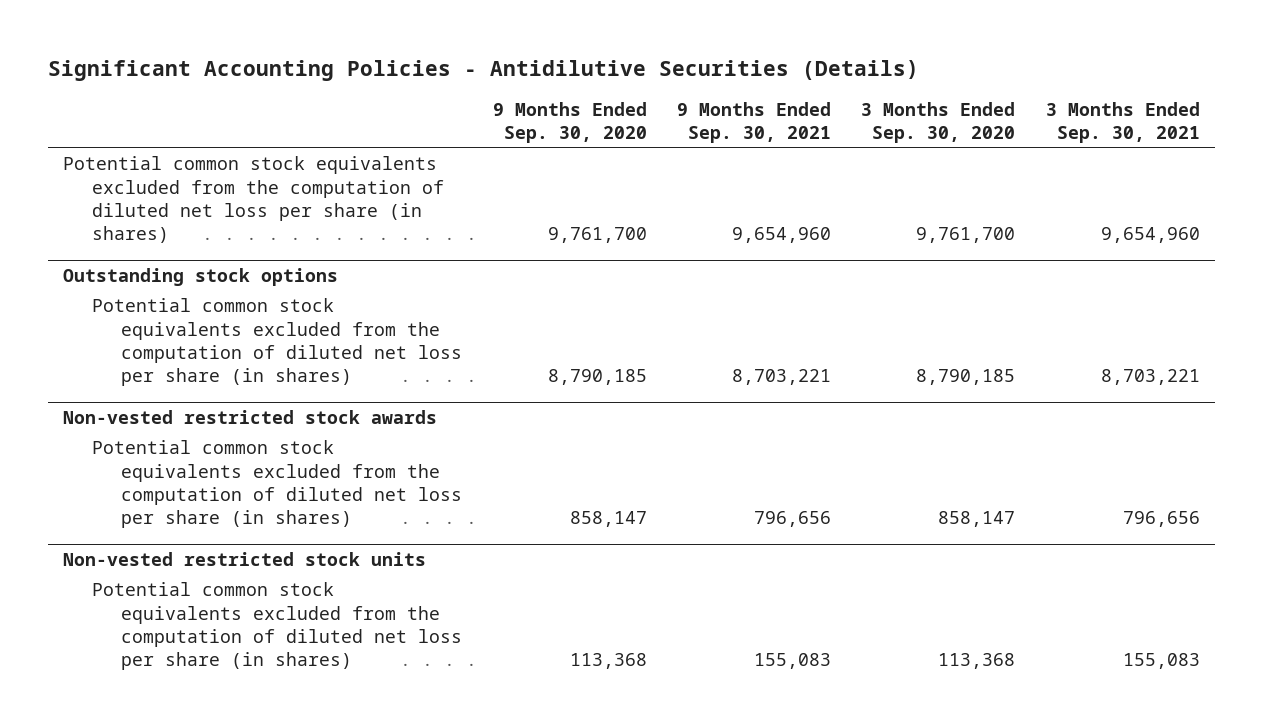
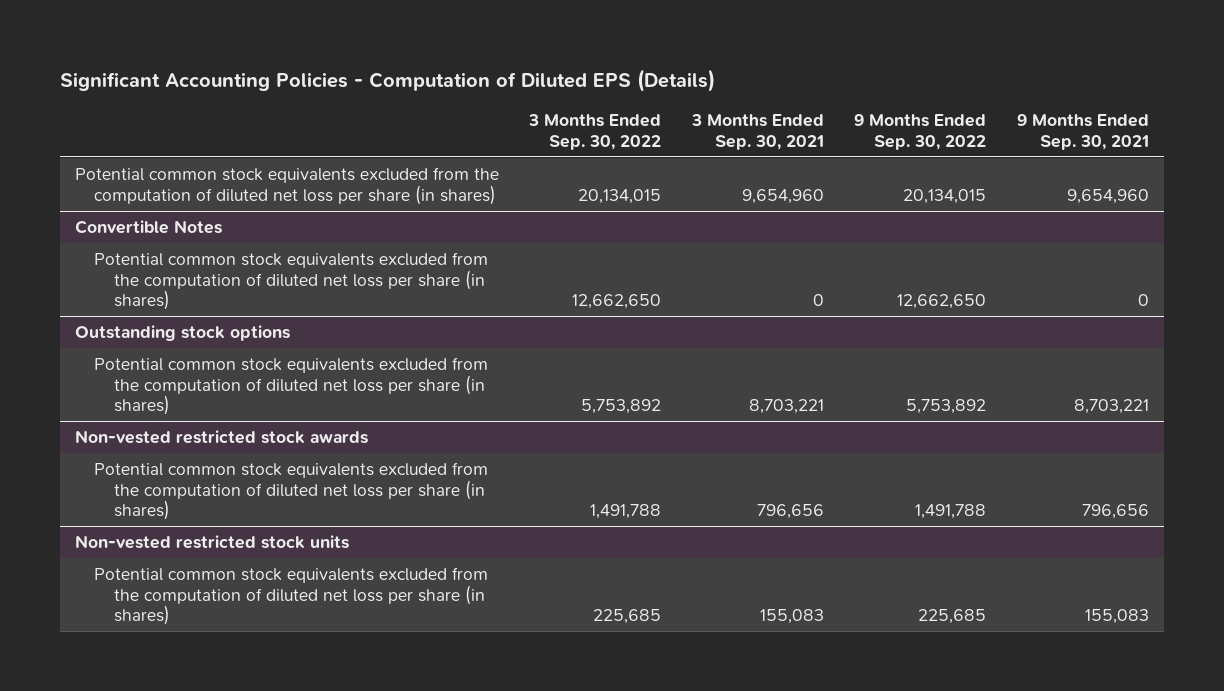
- Significant Accounting Policies - Antidilutive Securities (Details)
+ Significant Accounting Policies - Computation of Diluted EPS (Details)
- | 9 Months Ended Sep. 30, 2020 | 9 Months Ended Sep. 30, 2021 | 3 Months Ended Sep. 30, 2020 | 3 Months Ended Sep. 30, 2021
+ | 3 Months Ended Sep. 30, 2022 | 3 Months Ended Sep. 30, 2021 | 9 Months Ended Sep. 30, 2022 | 9 Months Ended Sep. 30, 2021
+ Convertible Notes
+ Potential common stock equivalents excluded from the computation of diluted net loss per share (in shares) | 12,662,650 | 0 | 12,662,650 | 0

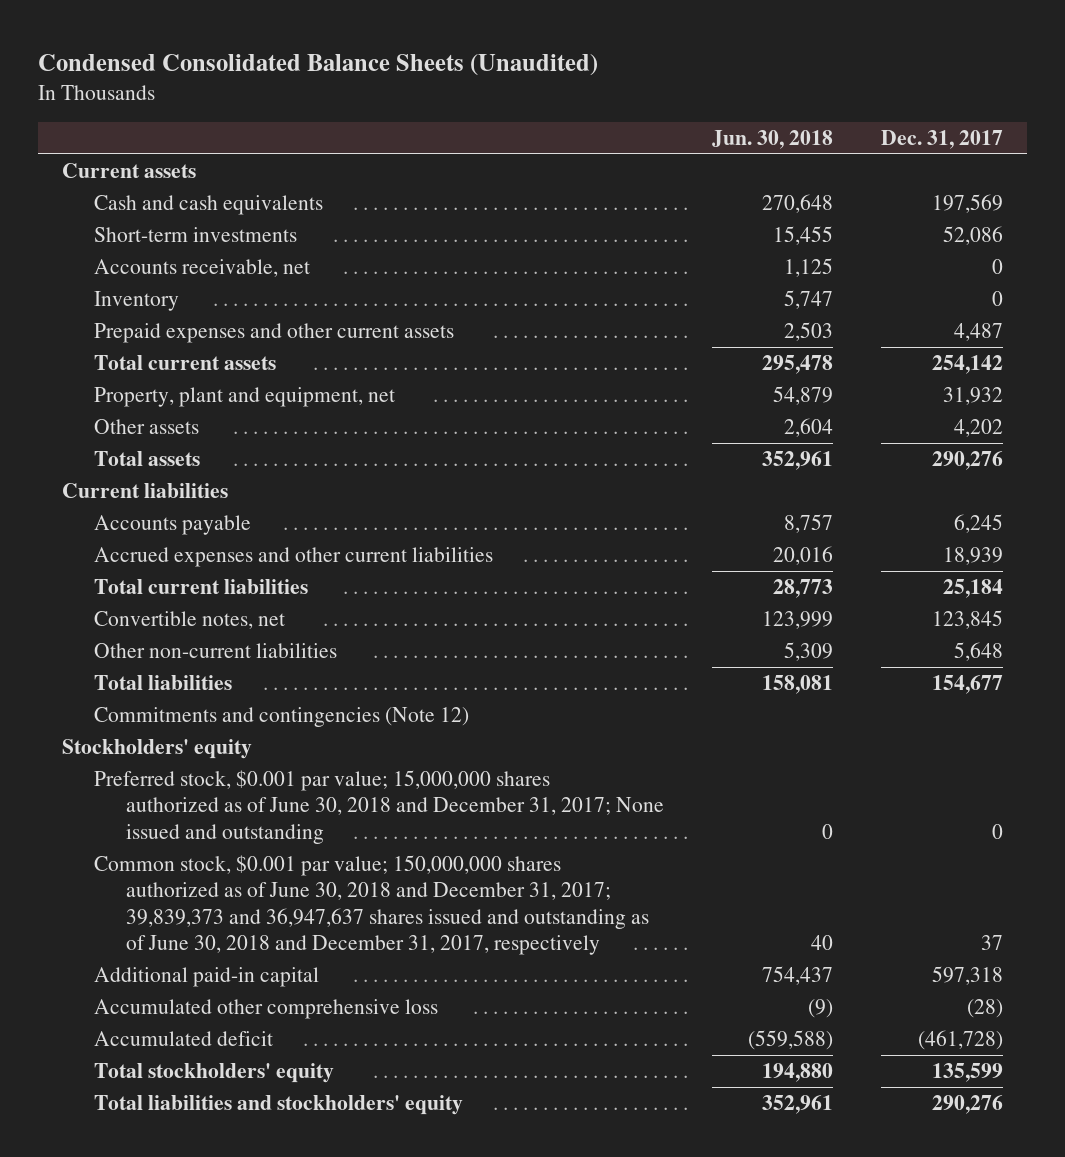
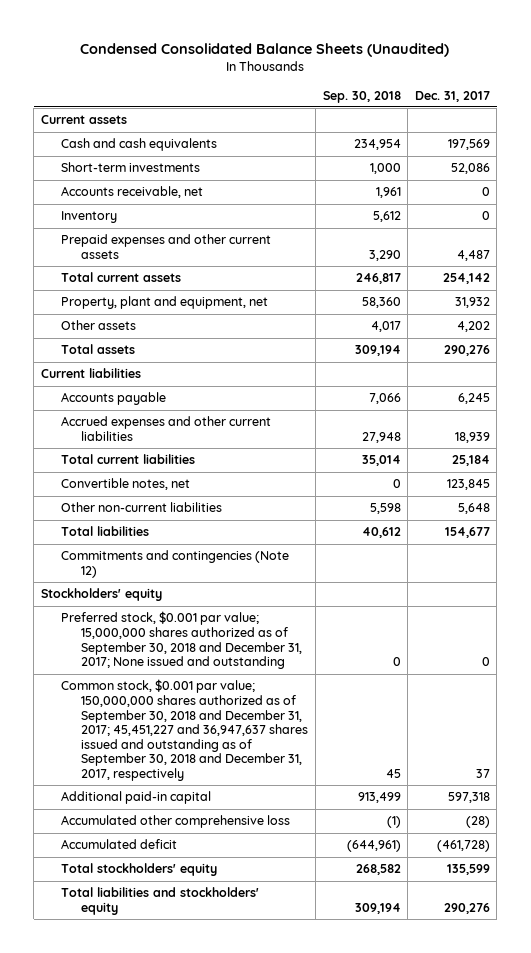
- | Jun. 30, 2018 | Dec. 31, 2017
+ | Sep. 30, 2018 | Dec. 31, 2017
- Preferred stock, $0.001 par value; 15,000,000 shares authorized as of June 30, 2018 and December 31, 2017; None issued and outstanding | 0 | 0
- Common stock, $0.001 par value; 150,000,000 shares authorized as of June 30, 2018 and December 31, 2017; 39,839,373 and 36,947,637 shares issued and outstanding as of June 30, 2018 and December 31, 2017, respectively | 40 | 37
+ Preferred stock, $0.001 par value; 15,000,000 shares authorized as of September 30, 2018 and December 31, 2017; None issued and outstanding | 0 | 0
+ Common stock, $0.001 par value; 150,000,000 shares authorized as of September 30, 2018 and December 31, 2017; 45,451,227 and 36,947,637 shares issued and outstanding as of September 30, 2018 and December 31, 2017, respectively | 45 | 37

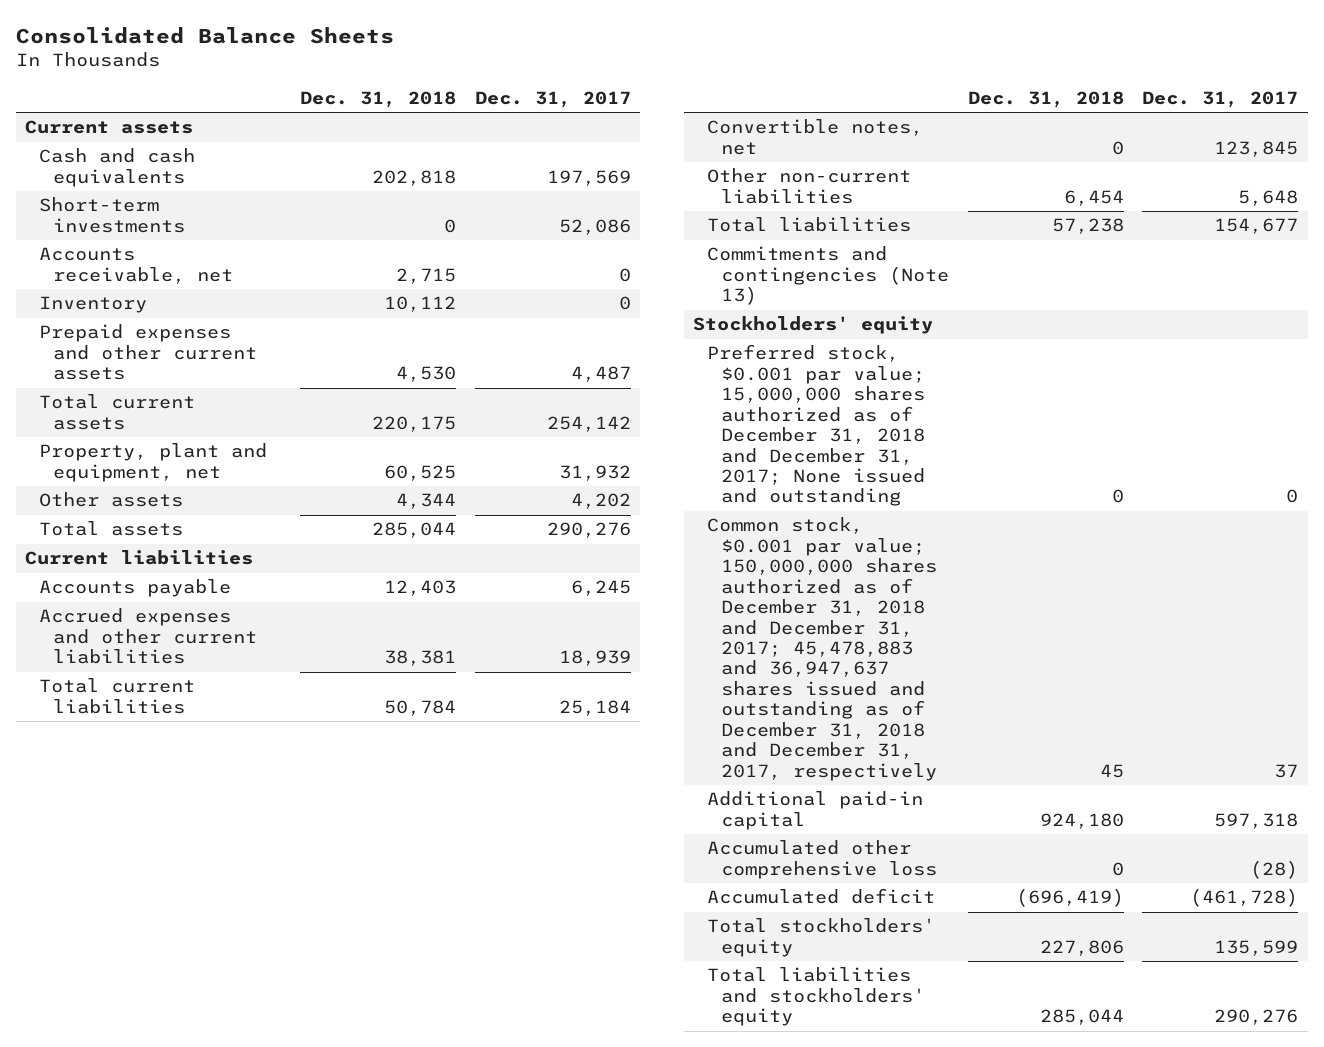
- Condensed Consolidated Balance Sheets (Unaudited)
+ Consolidated Balance Sheets
- | Sep. 30, 2018 | Dec. 31, 2017
+ | Dec. 31, 2018 | Dec. 31, 2017
- Commitments and contingencies (Note 12)
+ Commitments and contingencies (Note 13)
- Preferred stock, $0.001 par value; 15,000,000 shares authorized as of September 30, 2018 and December 31, 2017; None issued and outstanding | 0 | 0
- Common stock, $0.001 par value; 150,000,000 shares authorized as of September 30, 2018 and December 31, 2017; 45,451,227 and 36,947,637 shares issued and outstanding as of September 30, 2018 and December 31, 2017, respectively | 45 | 37
+ Preferred stock, $0.001 par value; 15,000,000 shares authorized as of December 31, 2018 and December 31, 2017; None issued and outstanding | 0 | 0
+ Common stock, $0.001 par value; 150,000,000 shares authorized as of December 31, 2018 and December 31, 2017; 45,478,883 and 36,947,637 shares issued and outstanding as of December 31, 2018 and December 31, 2017, respectively | 45 | 37

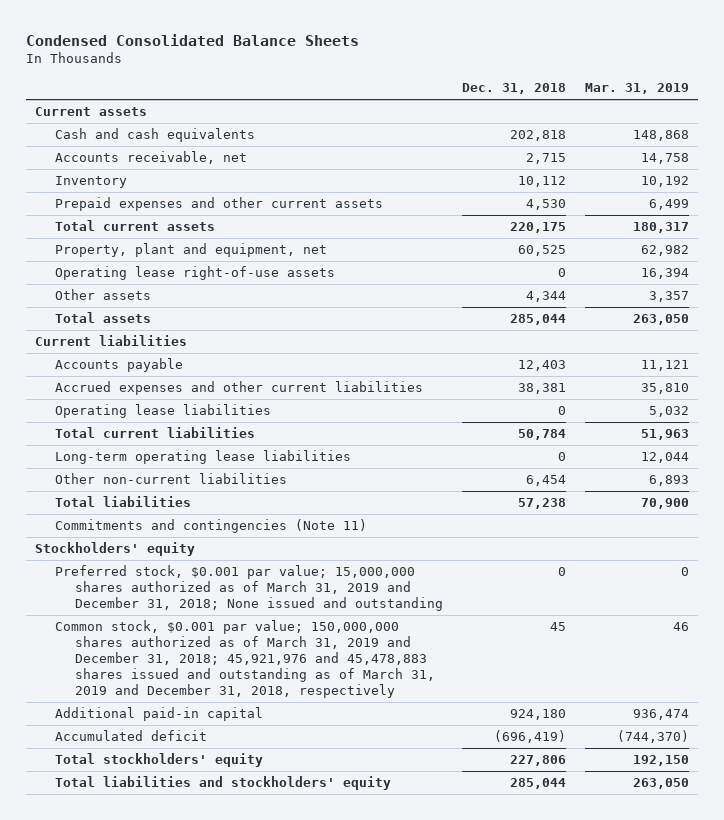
- Consolidated Balance Sheets
+ Condensed Consolidated Balance Sheets
- | Dec. 31, 2018 | Dec. 31, 2017
+ | Dec. 31, 2018 | Mar. 31, 2019
- Short-term investments | 0 | 52,086
+ Operating lease right-of-use assets | 0 | 16,394
+ Operating lease liabilities | 0 | 5,032
- Convertible notes, net | 0 | 123,845
+ Long-term operating lease liabilities | 0 | 12,044
- Commitments and contingencies (Note 13)
+ Commitments and contingencies (Note 11)
- Preferred stock, $0.001 par value; 15,000,000 shares authorized as of December 31, 2018 and December 31, 2017; None issued and outstanding | 0 | 0
- Common stock, $0.001 par value; 150,000,000 shares authorized as of December 31, 2018 and December 31, 2017; 45,478,883 and 36,947,637 shares issued and outstanding as of December 31, 2018 and December 31, 2017, respectively | 45 | 37
+ Preferred stock, $0.001 par value; 15,000,000 shares authorized as of March 31, 2019 and December 31, 2018; None issued and outstanding | 0 | 0
+ Common stock, $0.001 par value; 150,000,000 shares authorized as of March 31, 2019 and December 31, 2018; 45,921,976 and 45,478,883 shares issued and outstanding as of March 31, 2019 and December 31, 2018, respectively | 45 | 46
- Accumulated other comprehensive loss | 0 | (28)

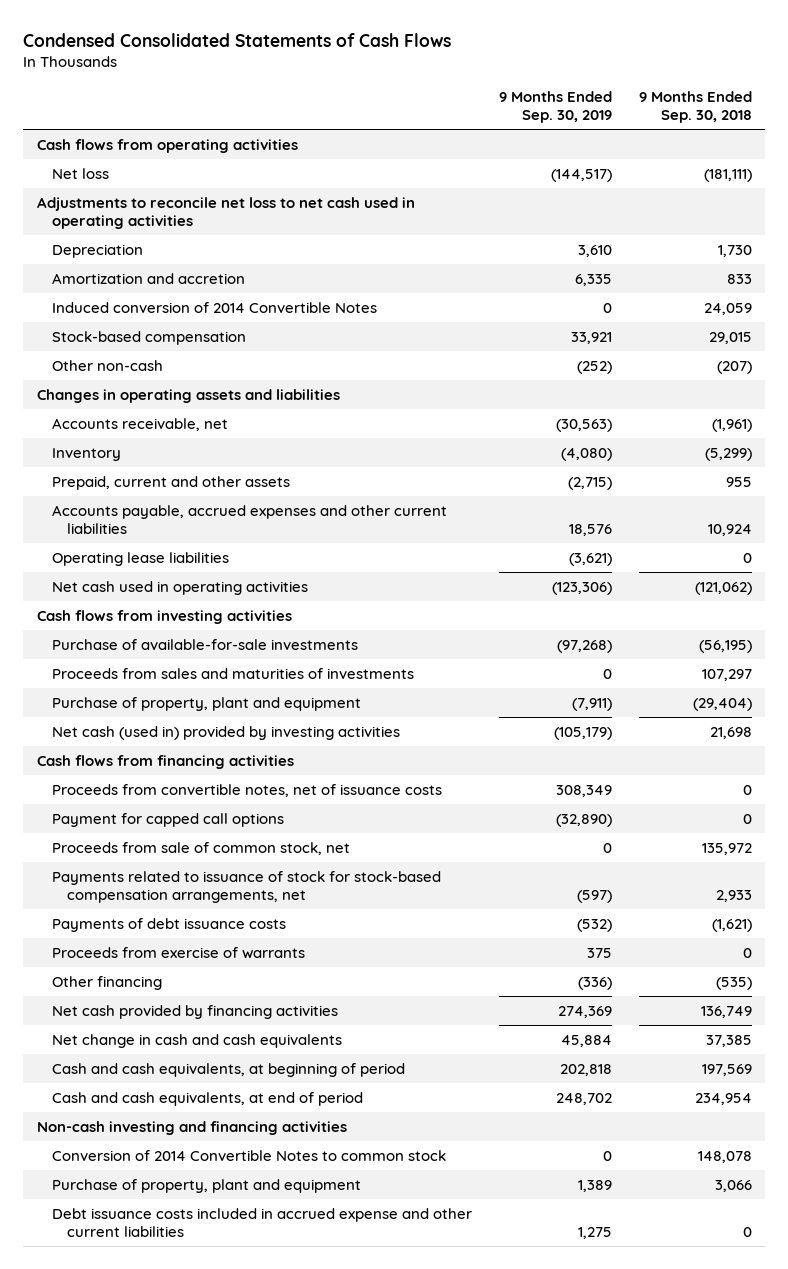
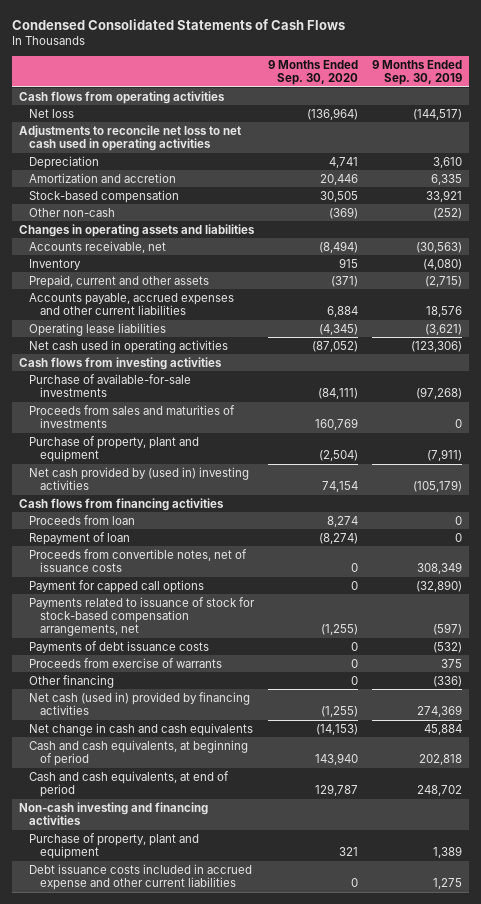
- | 9 Months Ended Sep. 30, 2019 | 9 Months Ended Sep. 30, 2018
+ | 9 Months Ended Sep. 30, 2020 | 9 Months Ended Sep. 30, 2019
- Induced conversion of 2014 Convertible Notes | 0 | 24,059
- Net cash (used in) provided by investing activities | (105,179) | 21,698
+ Net cash provided by (used in) investing activities | 74,154 | (105,179)
+ Proceeds from loan | 8,274 | 0
+ Repayment of loan | (8,274) | 0
- Proceeds from sale of common stock, net | 0 | 135,972
- Net cash provided by financing activities | 274,369 | 136,749
+ Net cash (used in) provided by financing activities | (1,255) | 274,369
- Conversion of 2014 Convertible Notes to common stock | 0 | 148,078

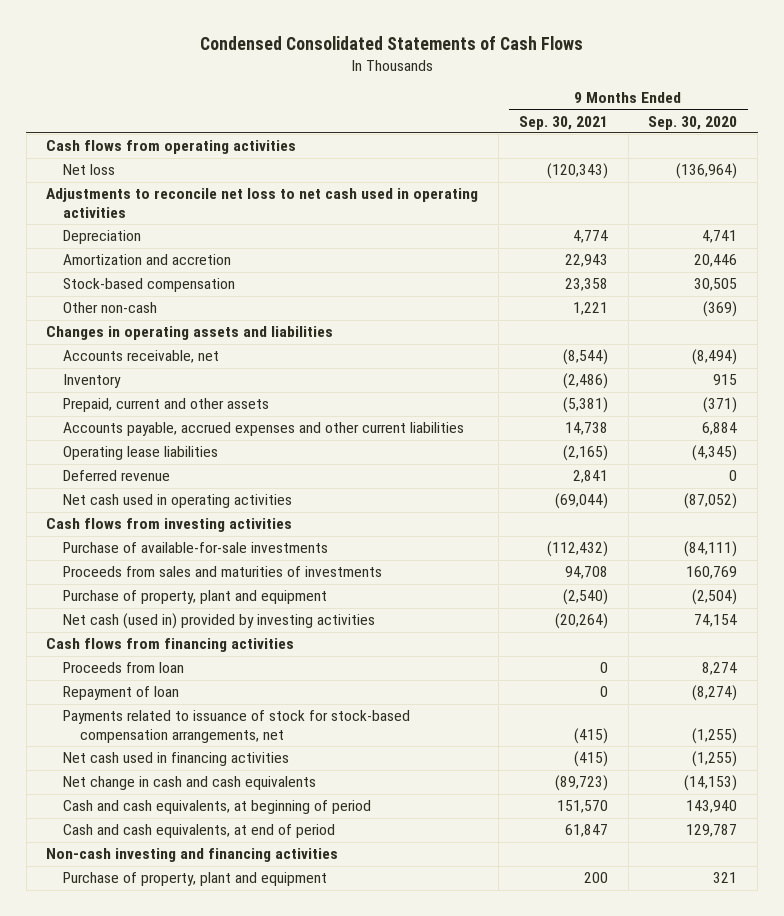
- | 9 Months Ended Sep. 30, 2020 | 9 Months Ended Sep. 30, 2019
+ | 9 Months Ended Sep. 30, 2021 | 9 Months Ended Sep. 30, 2020
+ Deferred revenue | 2,841 | 0
- Net cash provided by (used in) investing activities | 74,154 | (105,179)
+ Net cash (used in) provided by investing activities | (20,264) | 74,154
- Proceeds from convertible notes, net of issuance costs | 0 | 308,349
- Payment for capped call options | 0 | (32,890)
- Payments of debt issuance costs | 0 | (532)
- Proceeds from exercise of warrants | 0 | 375
- Other financing | 0 | (336)
- Net cash (used in) provided by financing activities | (1,255) | 274,369
+ Net cash used in financing activities | (415) | (1,255)
- Debt issuance costs included in accrued expense and other current liabilities | 0 | 1,275

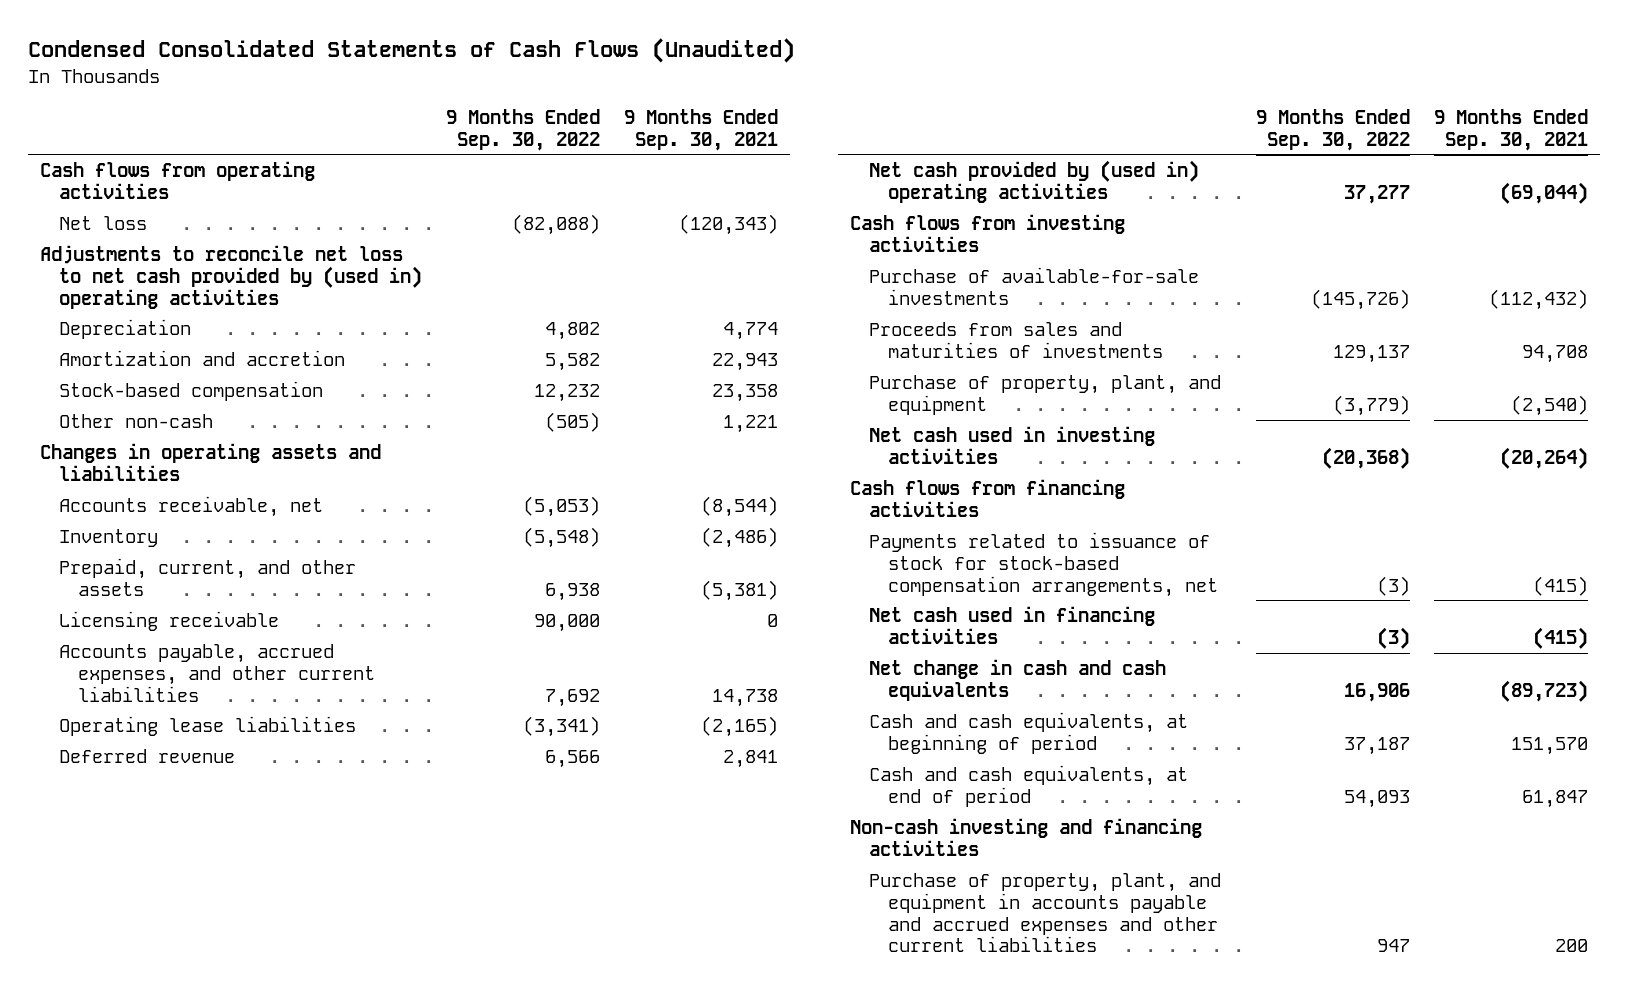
- Condensed Consolidated Statements of Cash Flows
+ Condensed Consolidated Statements of Cash Flows (Unaudited)
- | 9 Months Ended Sep. 30, 2021 | 9 Months Ended Sep. 30, 2020
+ | 9 Months Ended Sep. 30, 2022 | 9 Months Ended Sep. 30, 2021
- Adjustments to reconcile net loss to net cash used in operating activities
+ Adjustments to reconcile net loss to net cash provided by (used in) operating activities
- Prepaid, current and other assets | (5,381) | (371)
- Accounts payable, accrued expenses and other current liabilities | 14,738 | 6,884
+ Prepaid, current, and other assets | 6,938 | (5,381)
+ Licensing receivable | 90,000 | 0
+ Accounts payable, accrued expenses, and other current liabilities | 7,692 | 14,738
- Net cash used in operating activities | (69,044) | (87,052)
+ Net cash provided by (used in) operating activities | 37,277 | (69,044)
- Purchase of property, plant and equipment | (2,540) | (2,504)
- Net cash (used in) provided by investing activities | (20,264) | 74,154
+ Purchase of property, plant, and equipment | (3,779) | (2,540)
+ Net cash used in investing activities | (20,368) | (20,264)
- Proceeds from loan | 0 | 8,274
- Repayment of loan | 0 | (8,274)
- Purchase of property, plant and equipment | 200 | 321
+ Purchase of property, plant, and equipment in accounts payable and accrued expenses and other current liabilities | 947 | 200

